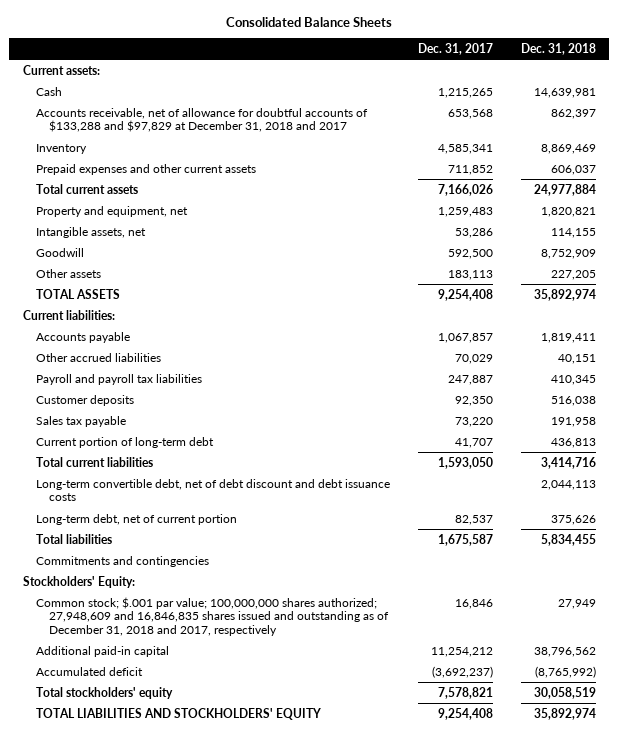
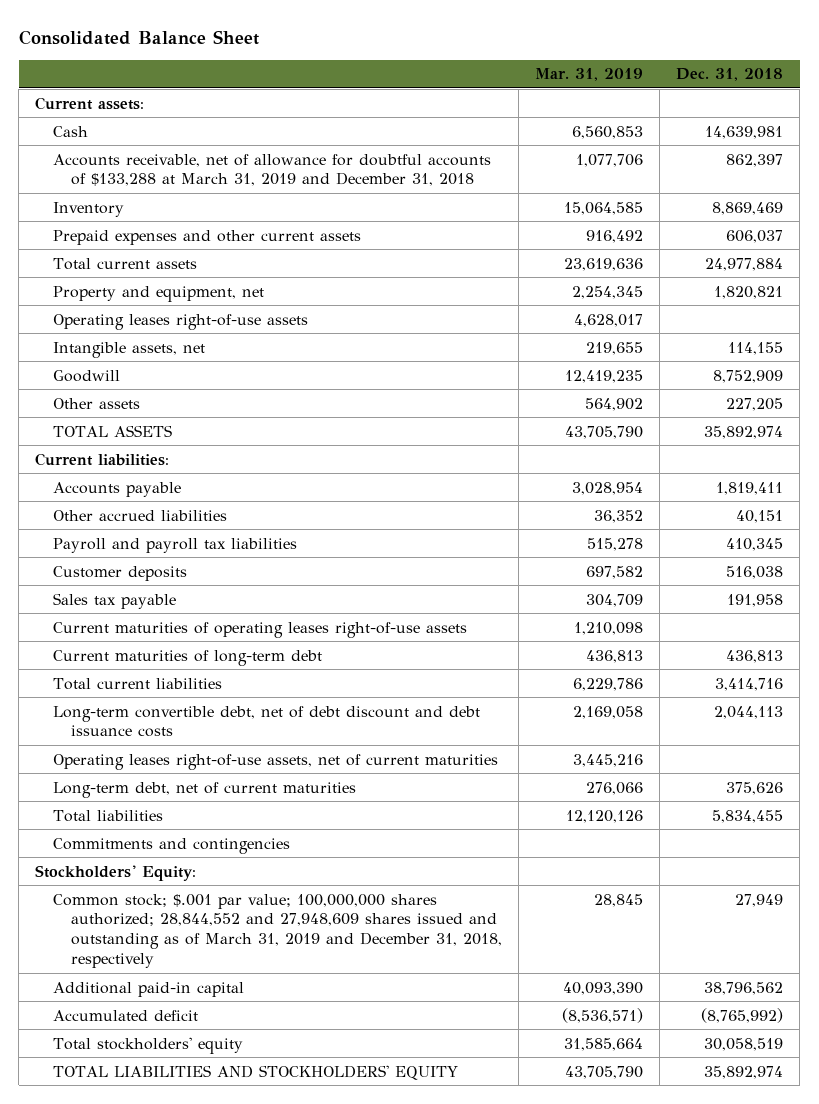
- Consolidated Balance Sheets
+ Consolidated Balance Sheet
- | Dec. 31, 2017 | Dec. 31, 2018
+ | Mar. 31, 2019 | Dec. 31, 2018
- Accounts receivable, net of allowance for doubtful accounts of $133,288 and $97,829 at December 31, 2018 and 2017 | 653,568 | 862,397
+ Accounts receivable, net of allowance for doubtful accounts of $133,288 at March 31, 2019 and December 31, 2018 | 1,077,706 | 862,397
+ Operating leases right-of-use assets | 4,628,017 |
- Current portion of long-term debt | 41,707 | 436,813
+ Current maturities of operating leases right-of-use assets | 1,210,098 |
+ Current maturities of long-term debt | 436,813 | 436,813
- Long-term debt, net of current portion | 82,537 | 375,626
+ Operating leases right-of-use assets, net of current maturities | 3,445,216 |
+ Long-term debt, net of current maturities | 276,066 | 375,626
- Common stock; $.001 par value; 100,000,000 shares authorized; 27,948,609 and 16,846,835 shares issued and outstanding as of December 31, 2018 and 2017, respectively | 16,846 | 27,949
+ Common stock; $.001 par value; 100,000,000 shares authorized; 28,844,552 and 27,948,609 shares issued and outstanding as of March 31, 2019 and December 31, 2018, respectively | 28,845 | 27,949

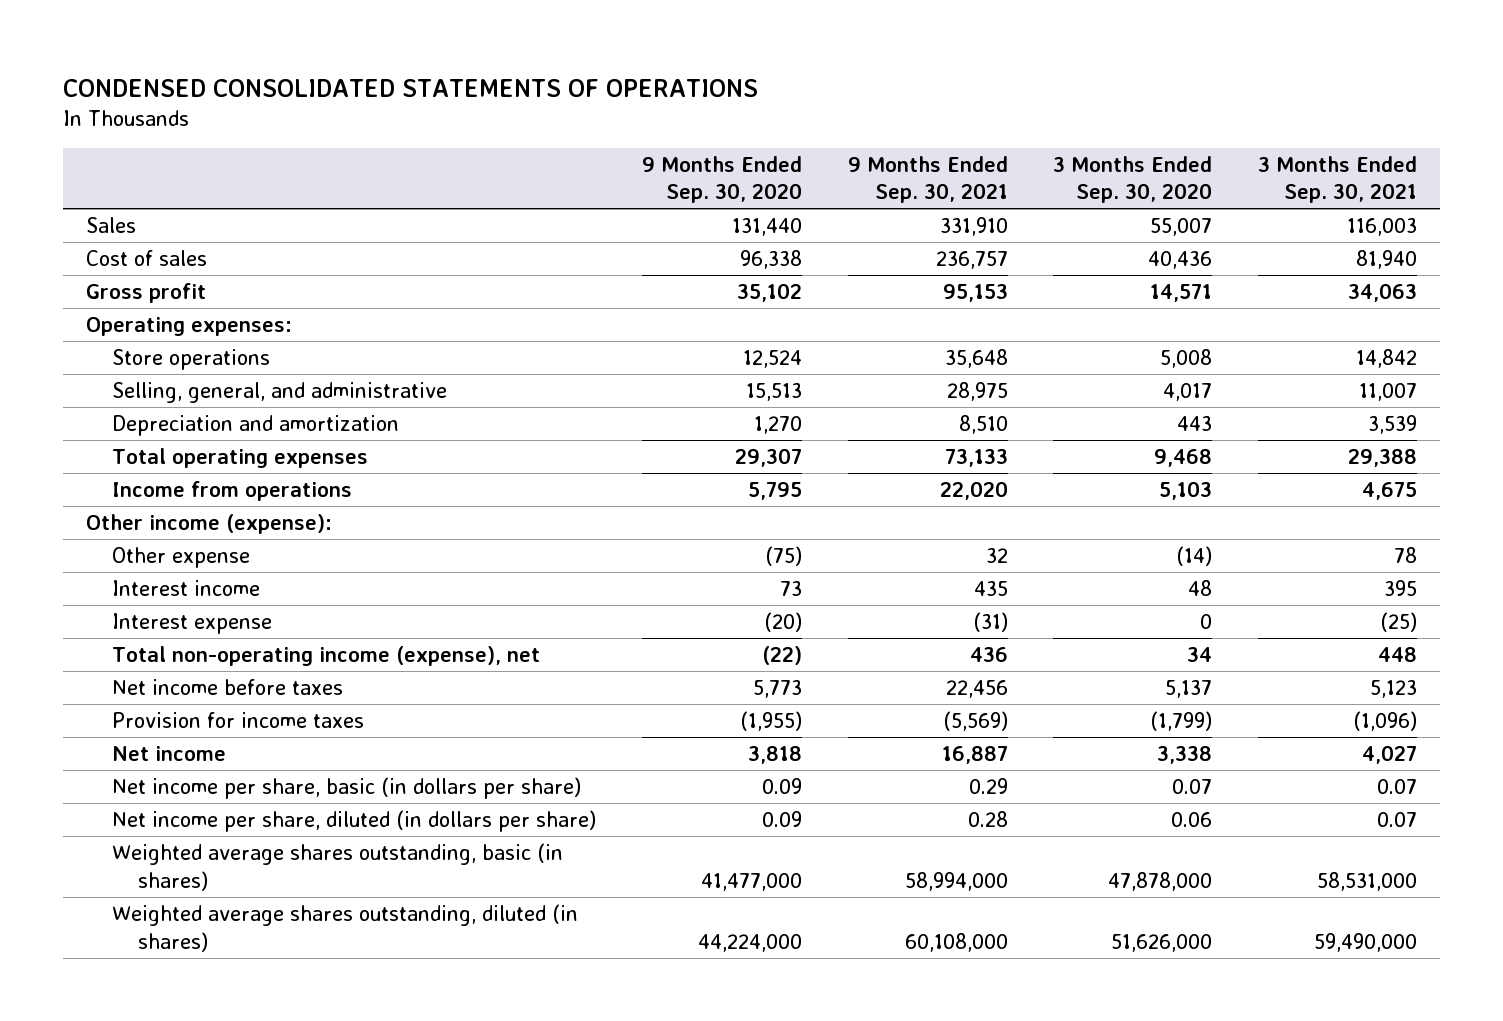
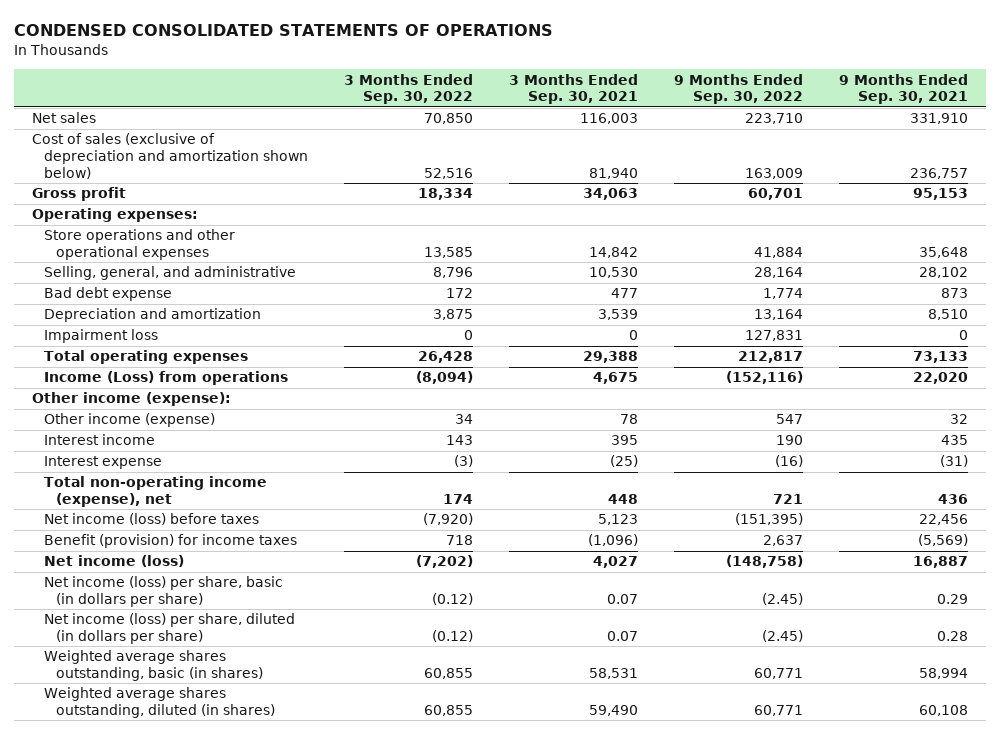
- | 9 Months Ended Sep. 30, 2020 | 9 Months Ended Sep. 30, 2021 | 3 Months Ended Sep. 30, 2020 | 3 Months Ended Sep. 30, 2021
+ | 3 Months Ended Sep. 30, 2022 | 3 Months Ended Sep. 30, 2021 | 9 Months Ended Sep. 30, 2022 | 9 Months Ended Sep. 30, 2021
- Sales | 131,440 | 331,910 | 55,007 | 116,003
- Cost of sales | 96,338 | 236,757 | 40,436 | 81,940
+ Net sales | 70,850 | 116,003 | 223,710 | 331,910
+ Cost of sales (exclusive of depreciation and amortization shown below) | 52,516 | 81,940 | 163,009 | 236,757
- Store operations | 12,524 | 35,648 | 5,008 | 14,842
- Selling, general, and administrative | 15,513 | 28,975 | 4,017 | 11,007
+ Store operations and other operational expenses | 13,585 | 14,842 | 41,884 | 35,648
+ Selling, general, and administrative | 8,796 | 10,530 | 28,164 | 28,102
+ Bad debt expense | 172 | 477 | 1,774 | 873
+ Impairment loss | 0 | 0 | 127,831 | 0
- Income from operations | 5,795 | 22,020 | 5,103 | 4,675
+ Income (Loss) from operations | (8,094) | 4,675 | (152,116) | 22,020
- Other expense | (75) | 32 | (14) | 78
+ Other income (expense) | 34 | 78 | 547 | 32
- Net income before taxes | 5,773 | 22,456 | 5,137 | 5,123
- Provision for income taxes | (1,955) | (5,569) | (1,799) | (1,096)
- Net income | 3,818 | 16,887 | 3,338 | 4,027
- Net income per share, basic (in dollars per share) | 0.09 | 0.29 | 0.07 | 0.07
- Net income per share, diluted (in dollars per share) | 0.09 | 0.28 | 0.06 | 0.07
- Weighted average shares outstanding, basic (in shares) | 41,477,000 | 58,994,000 | 47,878,000 | 58,531,000
- Weighted average shares outstanding, diluted (in shares) | 44,224,000 | 60,108,000 | 51,626,000 | 59,490,000
+ Net income (loss) before taxes | (7,920) | 5,123 | (151,395) | 22,456
+ Benefit (provision) for income taxes | 718 | (1,096) | 2,637 | (5,569)
+ Net income (loss) | (7,202) | 4,027 | (148,758) | 16,887
+ Net income (loss) per share, basic (in dollars per share) | (0.12) | 0.07 | (2.45) | 0.29
+ Net income (loss) per share, diluted (in dollars per share) | (0.12) | 0.07 | (2.45) | 0.28
+ Weighted average shares outstanding, basic (in shares) | 60,855 | 58,531 | 60,771 | 58,994
+ Weighted average shares outstanding, diluted (in shares) | 60,855 | 59,490 | 60,771 | 60,108

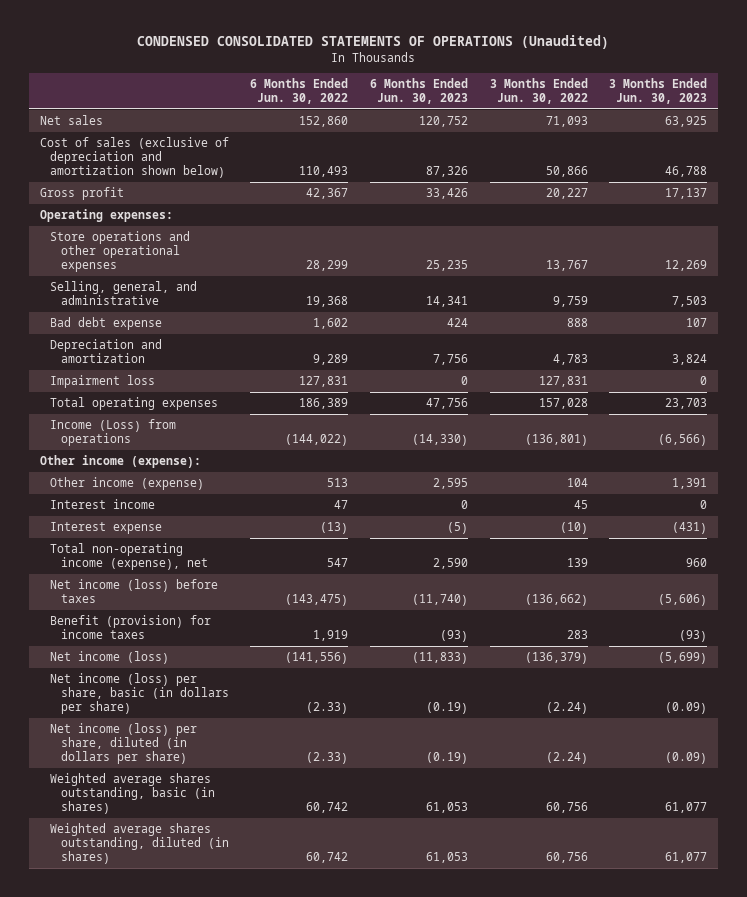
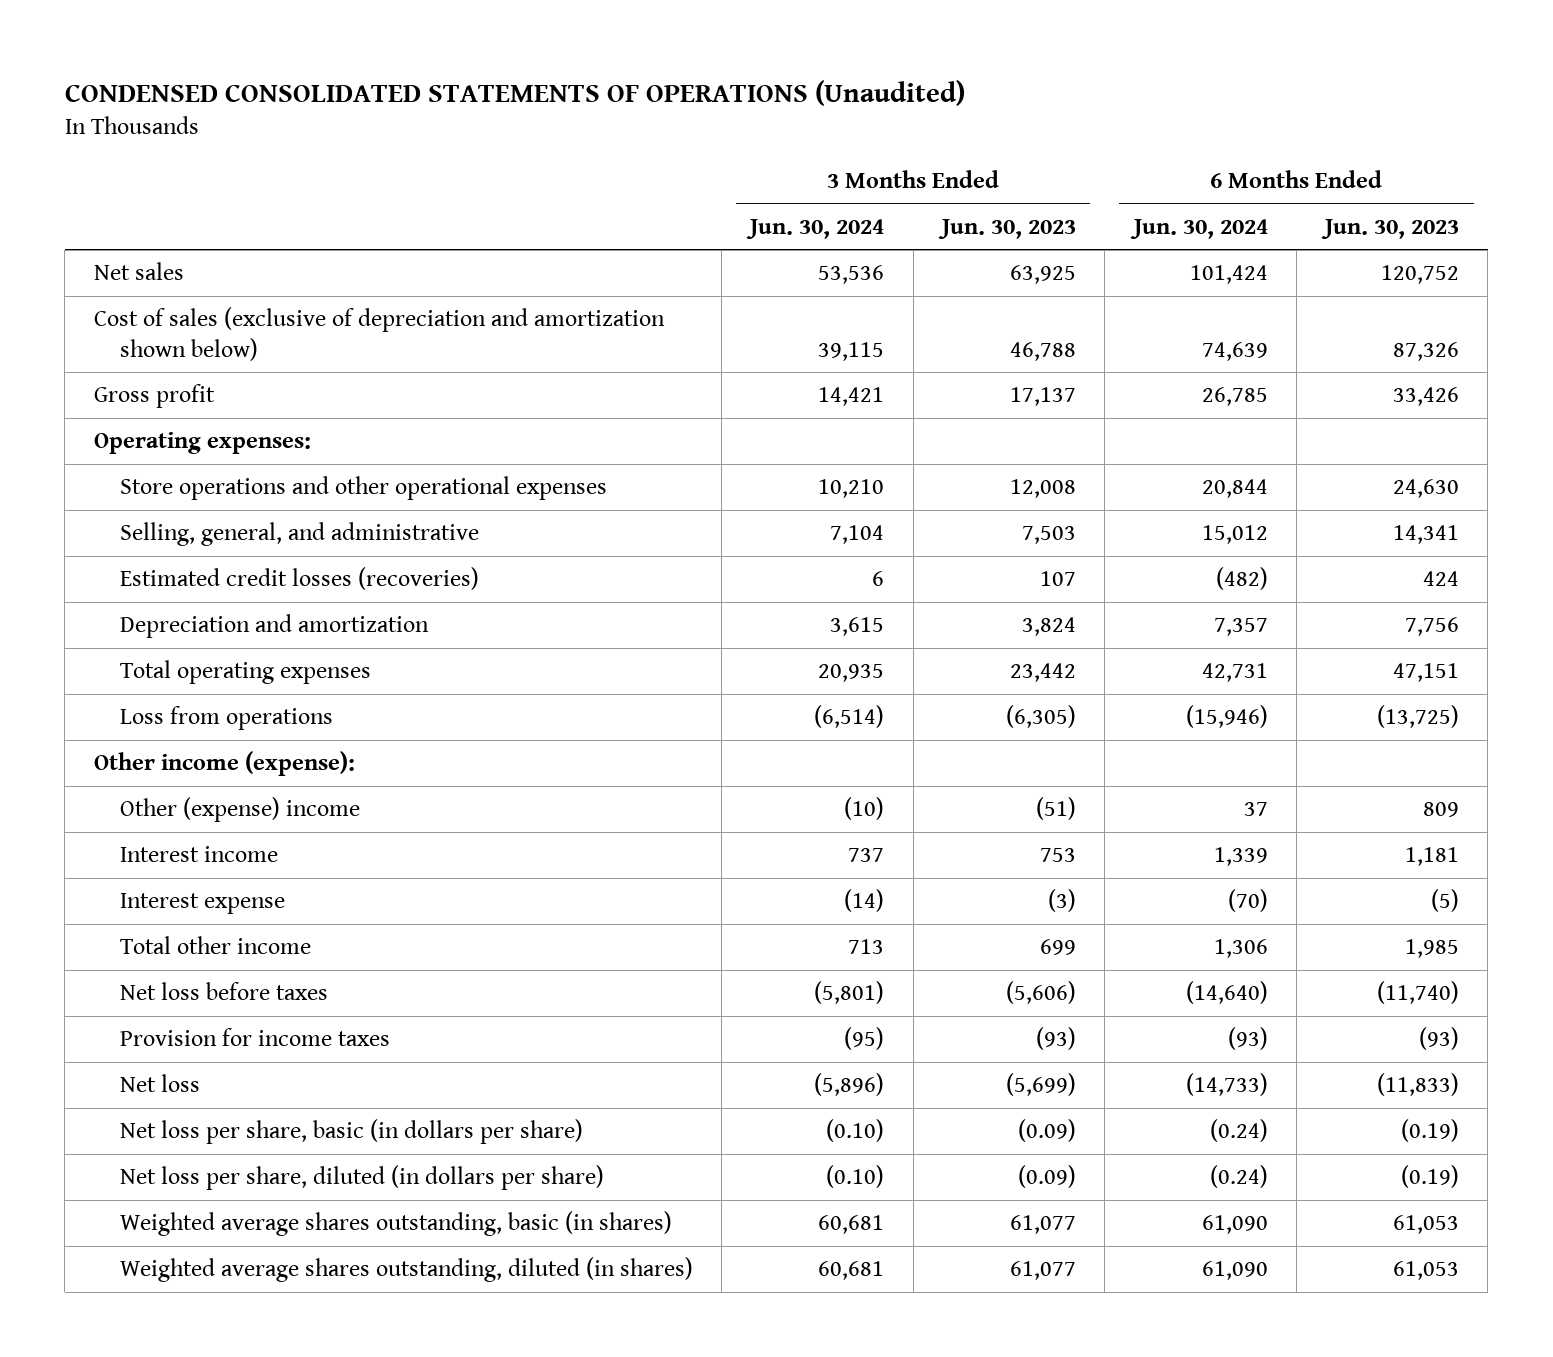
- | 6 Months Ended Jun. 30, 2022 | 6 Months Ended Jun. 30, 2023 | 3 Months Ended Jun. 30, 2022 | 3 Months Ended Jun. 30, 2023
+ | 3 Months Ended Jun. 30, 2024 | 3 Months Ended Jun. 30, 2023 | 6 Months Ended Jun. 30, 2024 | 6 Months Ended Jun. 30, 2023
- Store operations and other operational expenses | 28,299 | 25,235 | 13,767 | 12,269
+ Store operations and other operational expenses | 10,210 | 12,008 | 20,844 | 24,630
- Bad debt expense | 1,602 | 424 | 888 | 107
+ Estimated credit losses (recoveries) | 6 | 107 | (482) | 424
- Impairment loss | 127,831 | 0 | 127,831 | 0
- Total operating expenses | 186,389 | 47,756 | 157,028 | 23,703
- Income (Loss) from operations | (144,022) | (14,330) | (136,801) | (6,566)
+ Total operating expenses | 20,935 | 23,442 | 42,731 | 47,151
+ Loss from operations | (6,514) | (6,305) | (15,946) | (13,725)
- Other income (expense) | 513 | 2,595 | 104 | 1,391
- Interest income | 47 | 0 | 45 | 0
- Interest expense | (13) | (5) | (10) | (431)
- Total non-operating income (expense), net | 547 | 2,590 | 139 | 960
- Net income (loss) before taxes | (143,475) | (11,740) | (136,662) | (5,606)
- Benefit (provision) for income taxes | 1,919 | (93) | 283 | (93)
- Net income (loss) | (141,556) | (11,833) | (136,379) | (5,699)
- Net income (loss) per share, basic (in dollars per share) | (2.33) | (0.19) | (2.24) | (0.09)
- Net income (loss) per share, diluted (in dollars per share) | (2.33) | (0.19) | (2.24) | (0.09)
+ Other (expense) income | (10) | (51) | 37 | 809
+ Interest income | 737 | 753 | 1,339 | 1,181
+ Interest expense | (14) | (3) | (70) | (5)
+ Total other income | 713 | 699 | 1,306 | 1,985
+ Net loss before taxes | (5,801) | (5,606) | (14,640) | (11,740)
+ Provision for income taxes | (95) | (93) | (93) | (93)
+ Net loss | (5,896) | (5,699) | (14,733) | (11,833)
+ Net loss per share, basic (in dollars per share) | (0.10) | (0.09) | (0.24) | (0.19)
+ Net loss per share, diluted (in dollars per share) | (0.10) | (0.09) | (0.24) | (0.19)

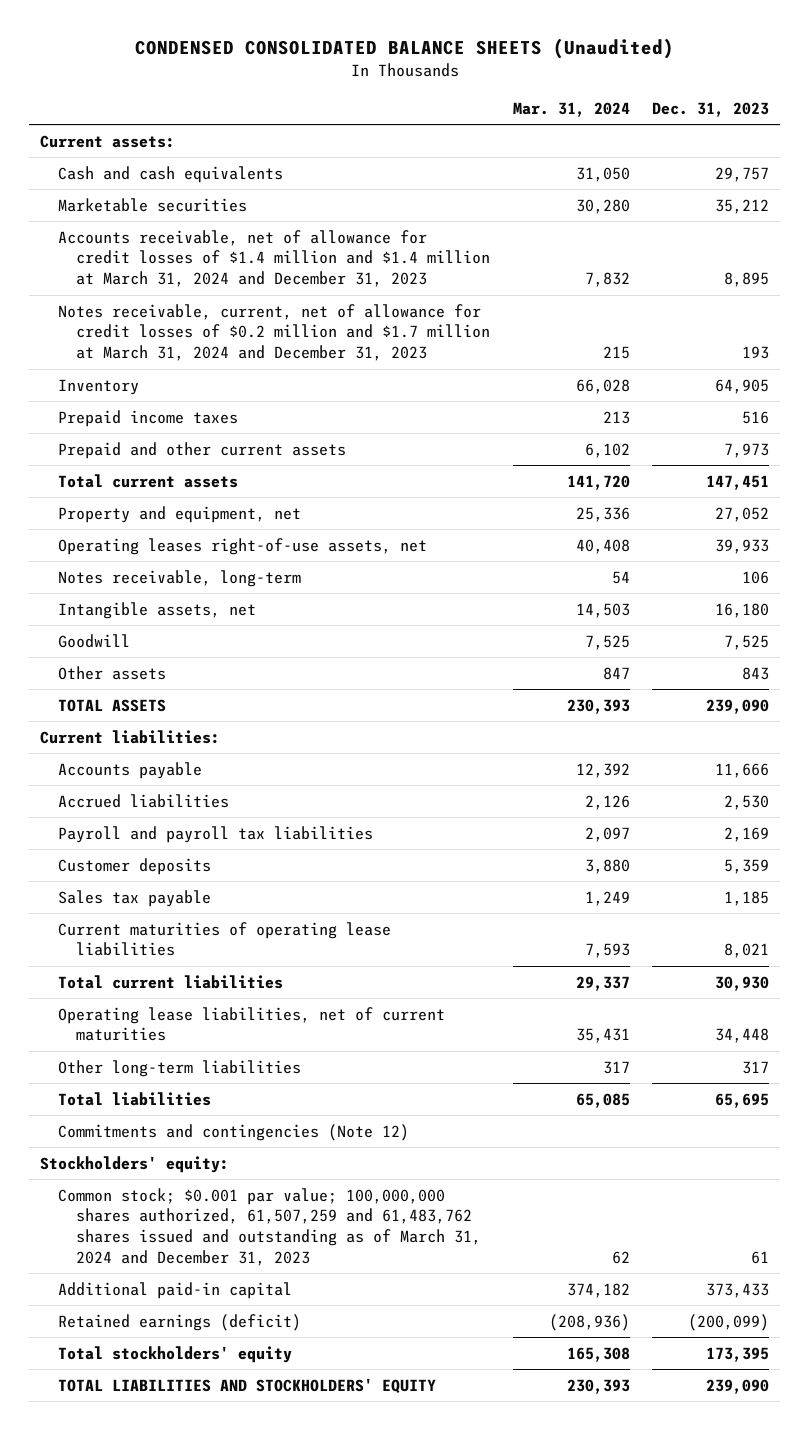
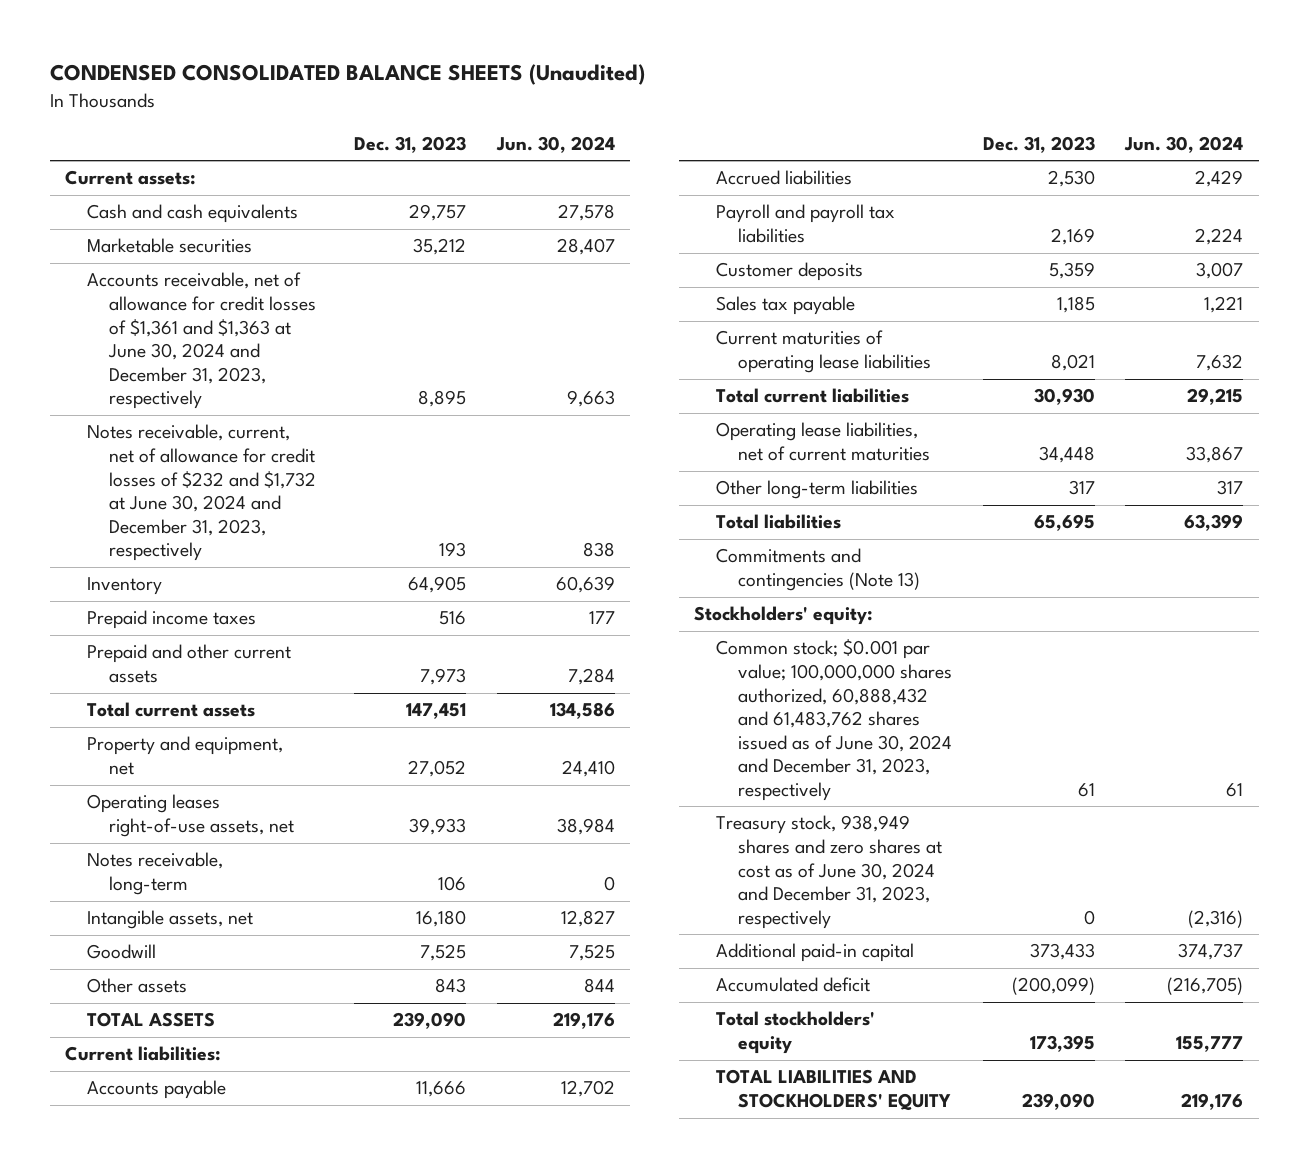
- | Mar. 31, 2024 | Dec. 31, 2023
+ | Dec. 31, 2023 | Jun. 30, 2024
- Accounts receivable, net of allowance for credit losses of $1.4 million and $1.4 million at March 31, 2024 and December 31, 2023 | 7,832 | 8,895
- Notes receivable, current, net of allowance for credit losses of $0.2 million and $1.7 million at March 31, 2024 and December 31, 2023 | 215 | 193
+ Accounts receivable, net of allowance for credit losses of $1,361 and $1,363 at June 30, 2024 and December 31, 2023, respectively | 8,895 | 9,663
+ Notes receivable, current, net of allowance for credit losses of $232 and $1,732 at June 30, 2024 and December 31, 2023, respectively | 193 | 838
- Commitments and contingencies (Note 12)
+ Commitments and contingencies (Note 13)
- Common stock; $0.001 par value; 100,000,000 shares authorized, 61,507,259 and 61,483,762 shares issued and outstanding as of March 31, 2024 and December 31, 2023 | 62 | 61
+ Common stock; $0.001 par value; 100,000,000 shares authorized, 60,888,432 and 61,483,762 shares issued as of June 30, 2024 and December 31, 2023, respectively | 61 | 61
+ Treasury stock, 938,949 shares and zero shares at cost as of June 30, 2024 and December 31, 2023, respectively | 0 | (2,316)
- Retained earnings (deficit) | (208,936) | (200,099)
+ Accumulated deficit | (200,099) | (216,705)

